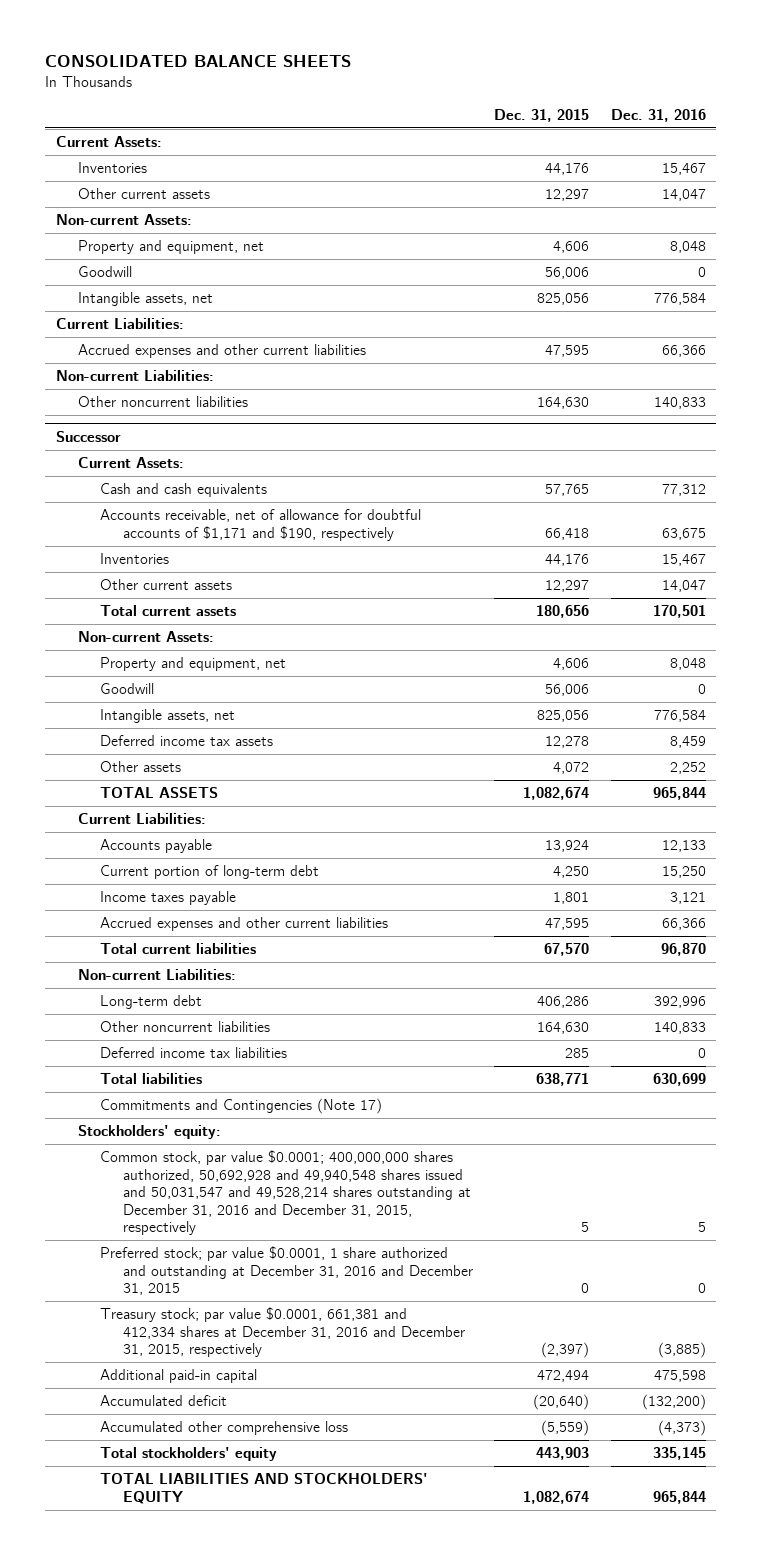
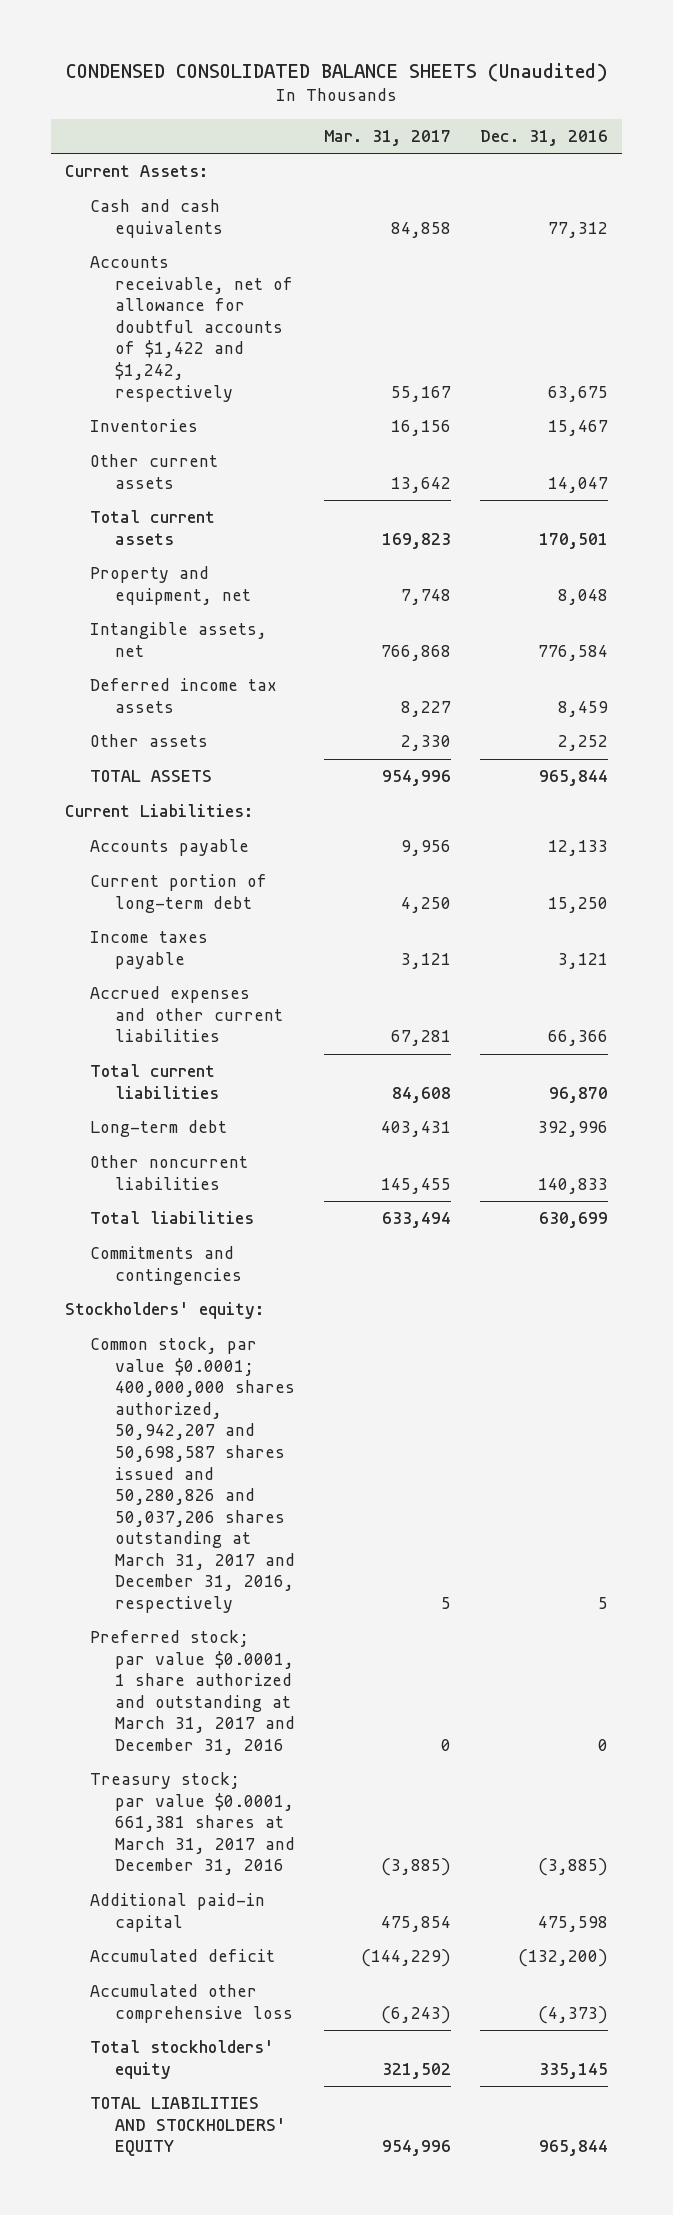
- CONSOLIDATED BALANCE SHEETS
+ CONDENSED CONSOLIDATED BALANCE SHEETS (Unaudited)
- | Dec. 31, 2015 | Dec. 31, 2016
+ | Mar. 31, 2017 | Dec. 31, 2016
- Inventories | 44,176 | 15,467
- Other current assets | 12,297 | 14,047
- Non-current Assets:
- Property and equipment, net | 4,606 | 8,048
- Goodwill | 56,006 | 0
- Intangible assets, net | 825,056 | 776,584
- Current Liabilities:
- Accrued expenses and other current liabilities | 47,595 | 66,366
- Non-current Liabilities:
- Other noncurrent liabilities | 164,630 | 140,833
- Successor
- Current Assets:
- Accounts receivable, net of allowance for doubtful accounts of $1,171 and $190, respectively | 66,418 | 63,675
+ Accounts receivable, net of allowance for doubtful accounts of $1,422 and $1,242, respectively | 55,167 | 63,675
- Non-current Assets:
- Goodwill | 56,006 | 0
- Non-current Liabilities:
- Deferred income tax liabilities | 285 | 0
- Commitments and Contingencies (Note 17)
+ Commitments and contingencies
- Common stock, par value $0.0001; 400,000,000 shares authorized, 50,692,928 and 49,940,548 shares issued and 50,031,547 and 49,528,214 shares outstanding at December 31, 2016 and December 31, 2015, respectively | 5 | 5
- Preferred stock; par value $0.0001, 1 share authorized and outstanding at December 31, 2016 and December 31, 2015 | 0 | 0
- Treasury stock; par value $0.0001, 661,381 and 412,334 shares at December 31, 2016 and December 31, 2015, respectively | (2,397) | (3,885)
+ Common stock, par value $0.0001; 400,000,000 shares authorized, 50,942,207 and 50,698,587 shares issued and 50,280,826 and 50,037,206 shares outstanding at March 31, 2017 and December 31, 2016, respectively | 5 | 5
+ Preferred stock; par value $0.0001, 1 share authorized and outstanding at March 31, 2017 and December 31, 2016 | 0 | 0
+ Treasury stock; par value $0.0001, 661,381 shares at March 31, 2017 and December 31, 2016 | (3,885) | (3,885)

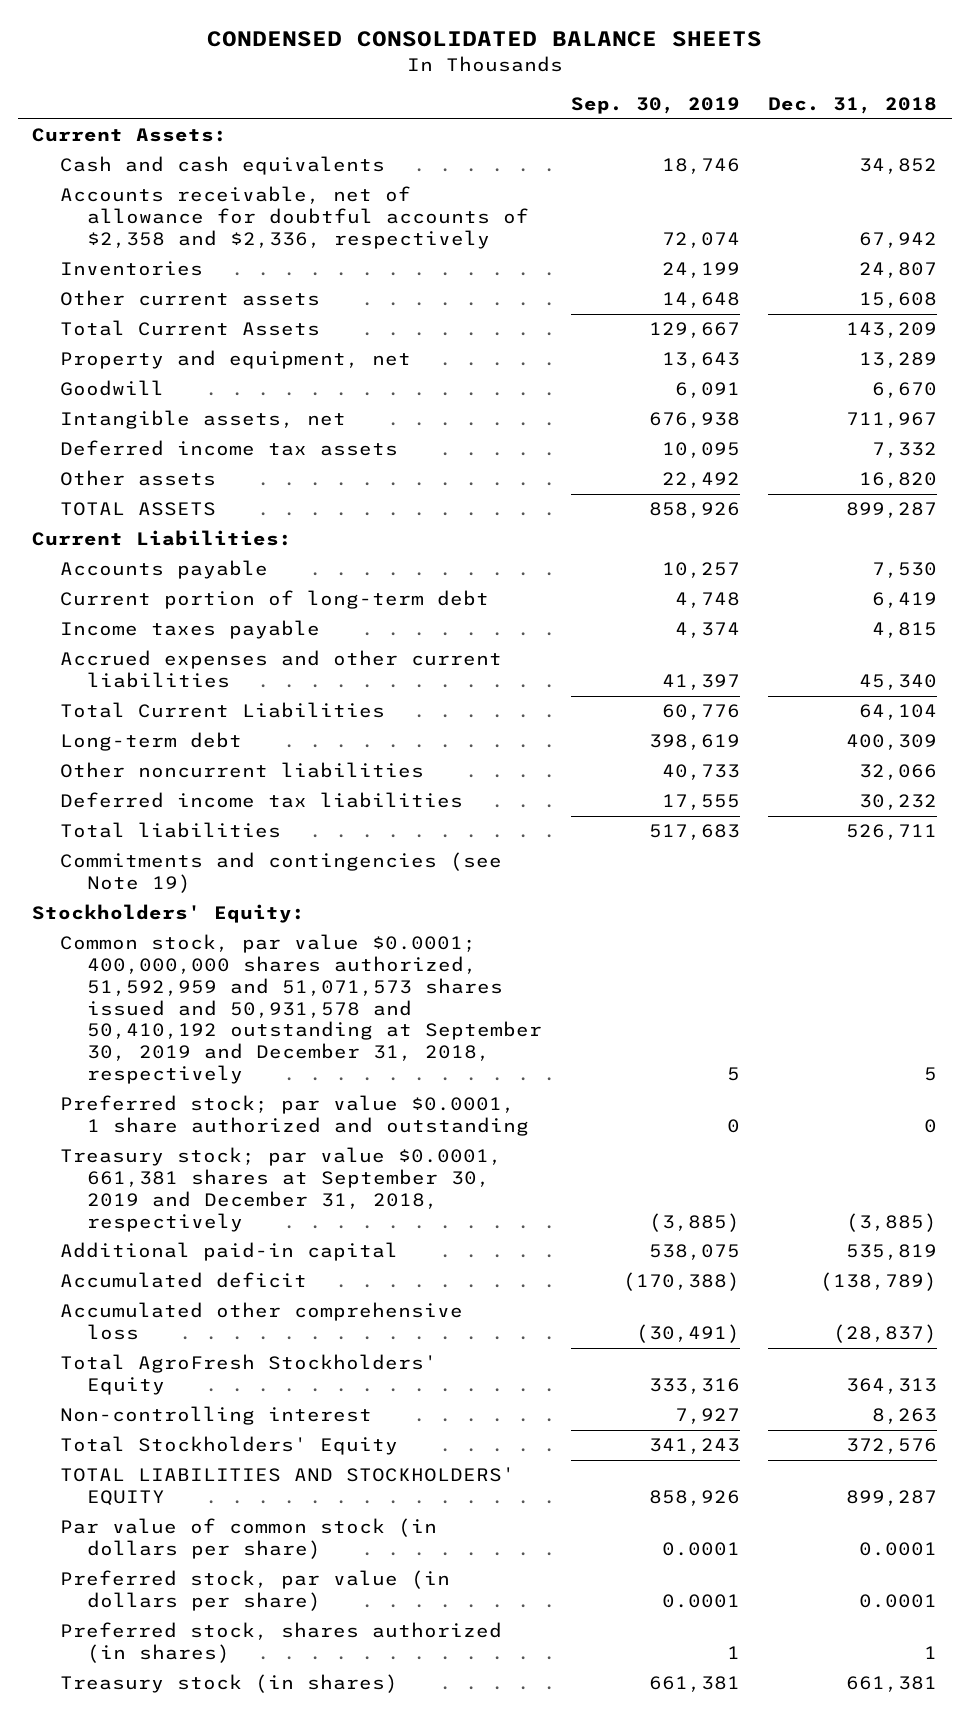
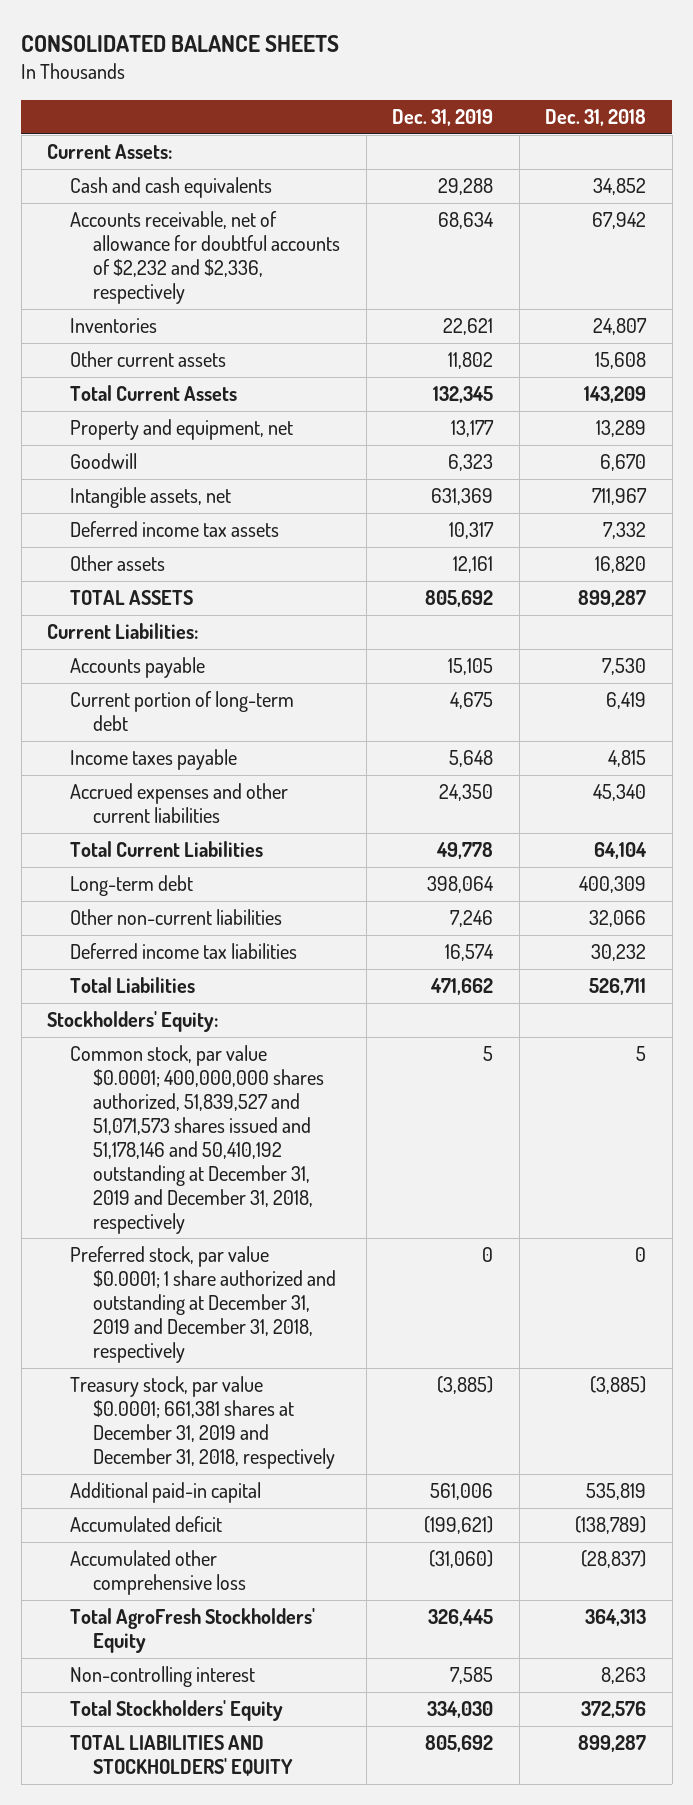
- CONDENSED CONSOLIDATED BALANCE SHEETS
+ CONSOLIDATED BALANCE SHEETS
- | Sep. 30, 2019 | Dec. 31, 2018
+ | Dec. 31, 2019 | Dec. 31, 2018
- Accounts receivable, net of allowance for doubtful accounts of $2,358 and $2,336, respectively | 72,074 | 67,942
+ Accounts receivable, net of allowance for doubtful accounts of $2,232 and $2,336, respectively | 68,634 | 67,942
- Other noncurrent liabilities | 40,733 | 32,066
+ Other non-current liabilities | 7,246 | 32,066
- Total liabilities | 517,683 | 526,711
- Commitments and contingencies (see Note 19)
+ Total Liabilities | 471,662 | 526,711
- Common stock, par value $0.0001; 400,000,000 shares authorized, 51,592,959 and 51,071,573 shares issued and 50,931,578 and 50,410,192 outstanding at September 30, 2019 and December 31, 2018, respectively | 5 | 5
- Preferred stock; par value $0.0001, 1 share authorized and outstanding | 0 | 0
- Treasury stock; par value $0.0001, 661,381 shares at September 30, 2019 and December 31, 2018, respectively | (3,885) | (3,885)
+ Common stock, par value $0.0001; 400,000,000 shares authorized, 51,839,527 and 51,071,573 shares issued and 51,178,146 and 50,410,192 outstanding at December 31, 2019 and December 31, 2018, respectively | 5 | 5
+ Preferred stock, par value $0.0001; 1 share authorized and outstanding at December 31, 2019 and December 31, 2018, respectively | 0 | 0
+ Treasury stock, par value $0.0001; 661,381 shares at December 31, 2019 and December 31, 2018, respectively | (3,885) | (3,885)
- Par value of common stock (in dollars per share) | 0.0001 | 0.0001
- Preferred stock, par value (in dollars per share) | 0.0001 | 0.0001
- Preferred stock, shares authorized (in shares) | 1 | 1
- Treasury stock (in shares) | 661,381 | 661,381

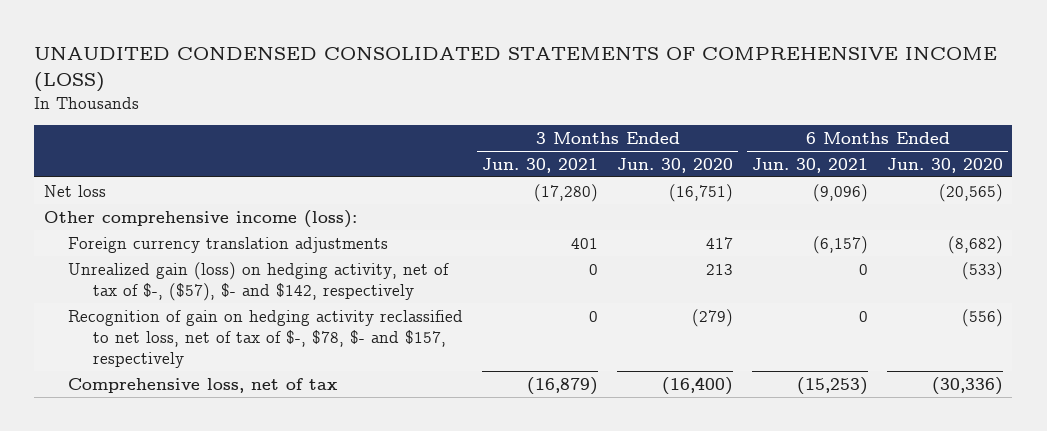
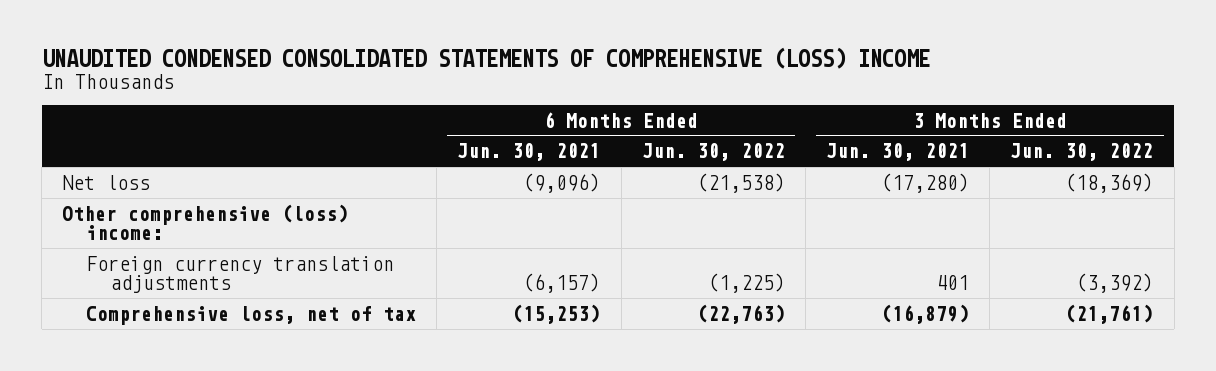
- UNAUDITED CONDENSED CONSOLIDATED STATEMENTS OF COMPREHENSIVE INCOME (LOSS)
+ UNAUDITED CONDENSED CONSOLIDATED STATEMENTS OF COMPREHENSIVE (LOSS) INCOME
- | 3 Months Ended Jun. 30, 2021 | 3 Months Ended Jun. 30, 2020 | 6 Months Ended Jun. 30, 2021 | 6 Months Ended Jun. 30, 2020
+ | 6 Months Ended Jun. 30, 2021 | 6 Months Ended Jun. 30, 2022 | 3 Months Ended Jun. 30, 2021 | 3 Months Ended Jun. 30, 2022
- Other comprehensive income (loss):
+ Other comprehensive (loss) income:
- Unrealized gain (loss) on hedging activity, net of tax of $-, ($57), $- and $142, respectively | 0 | 213 | 0 | (533)
- Recognition of gain on hedging activity reclassified to net loss, net of tax of $-, $78, $- and $157, respectively | 0 | (279) | 0 | (556)

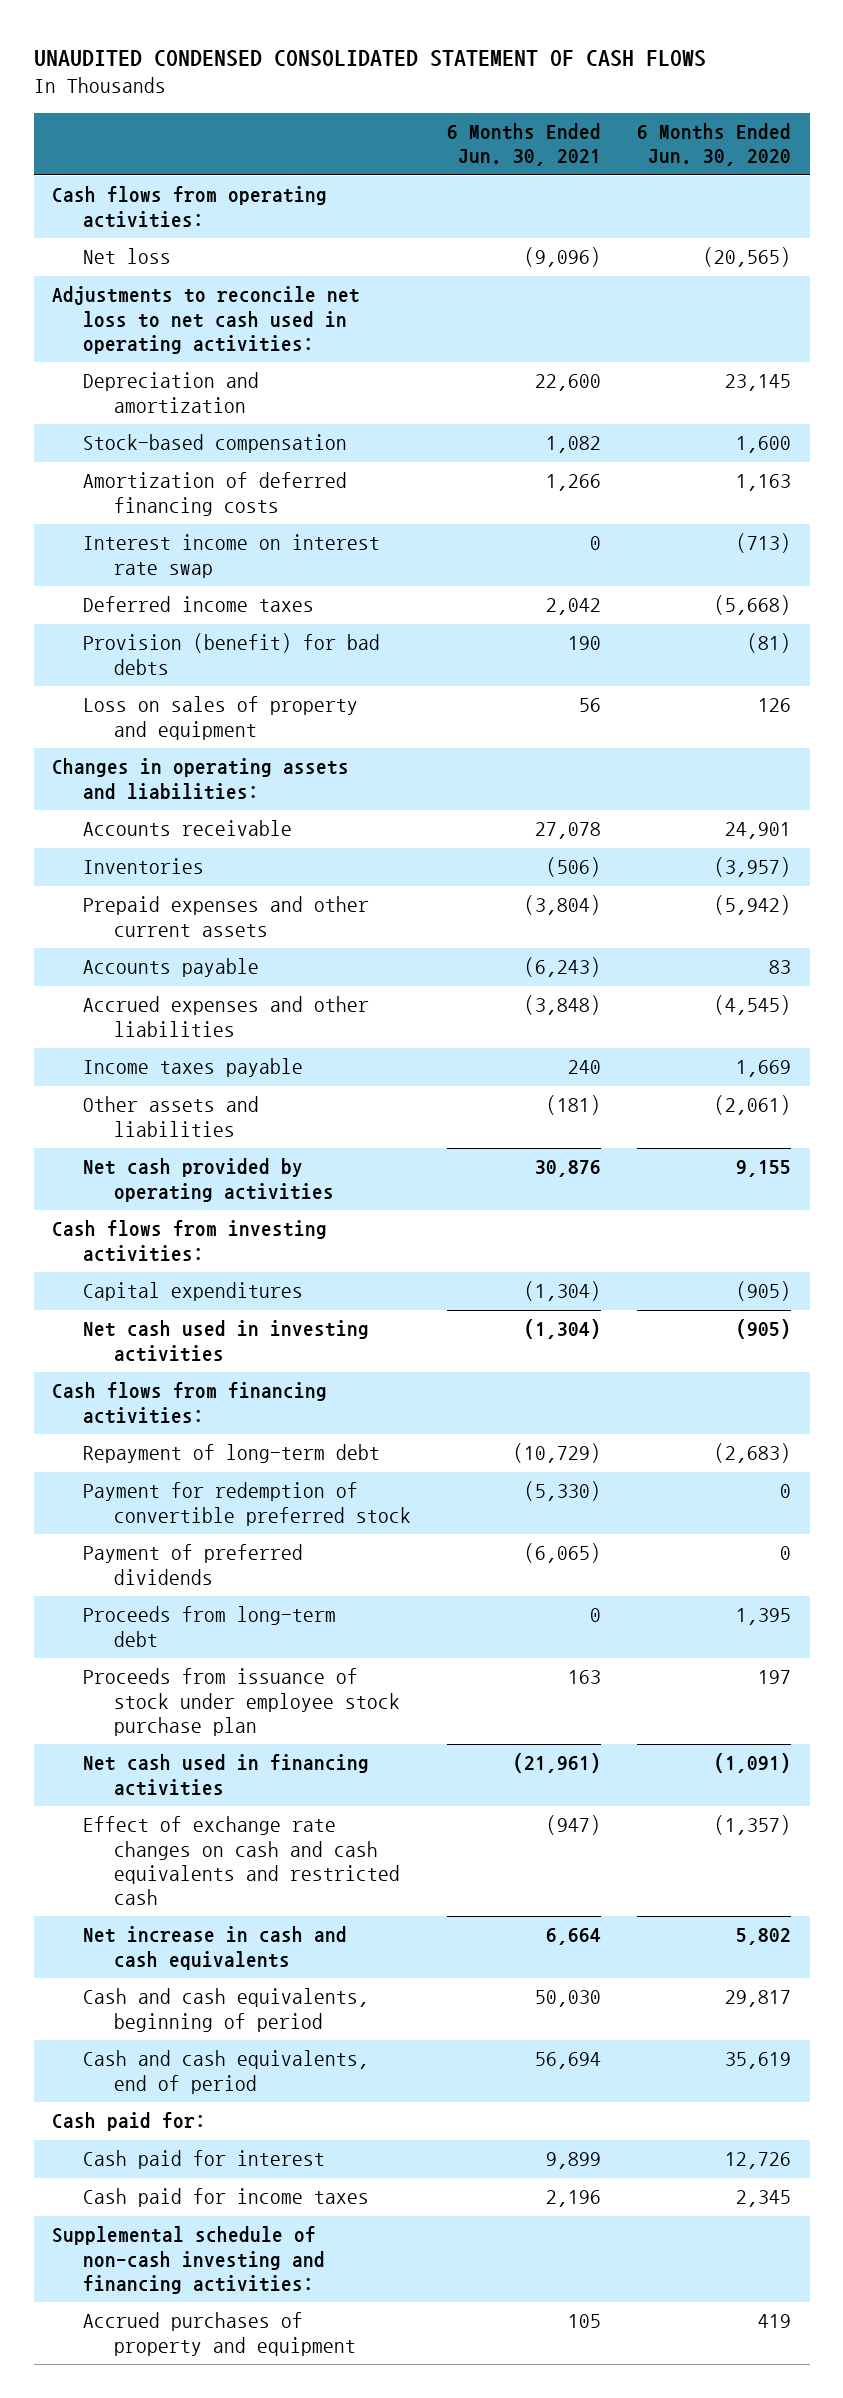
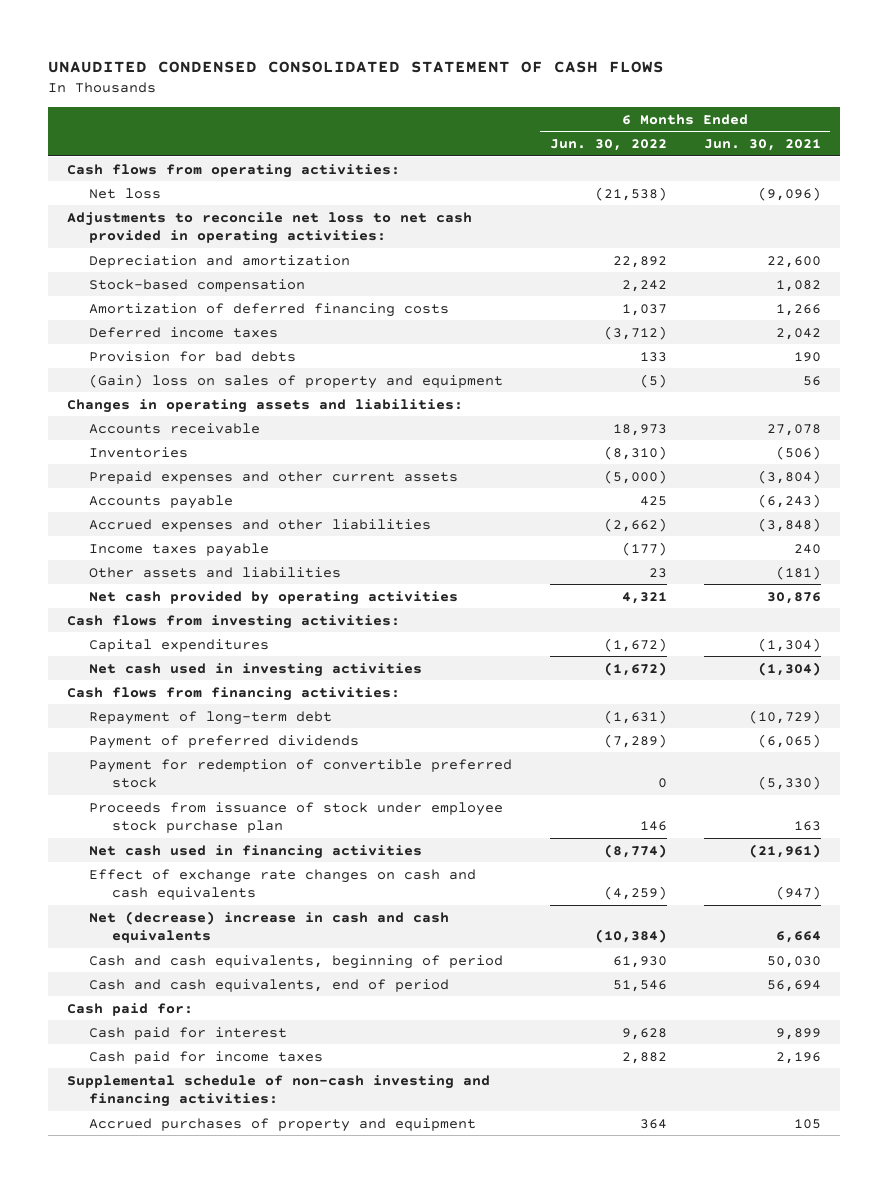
- | 6 Months Ended Jun. 30, 2021 | 6 Months Ended Jun. 30, 2020
+ | 6 Months Ended Jun. 30, 2022 | 6 Months Ended Jun. 30, 2021
- Adjustments to reconcile net loss to net cash used in operating activities:
+ Adjustments to reconcile net loss to net cash provided in operating activities:
- Interest income on interest rate swap | 0 | (713)
- Provision (benefit) for bad debts | 190 | (81)
- Loss on sales of property and equipment | 56 | 126
+ Provision for bad debts | 133 | 190
+ (Gain) loss on sales of property and equipment | (5) | 56
- Proceeds from long-term debt | 0 | 1,395
moved down: Payment for redemption of convertible preferred stock | 0 | (5,330)
- Effect of exchange rate changes on cash and cash equivalents and restricted cash | (947) | (1,357)
- Net increase in cash and cash equivalents | 6,664 | 5,802
+ Effect of exchange rate changes on cash and cash equivalents | (4,259) | (947)
+ Net (decrease) increase in cash and cash equivalents | (10,384) | 6,664

